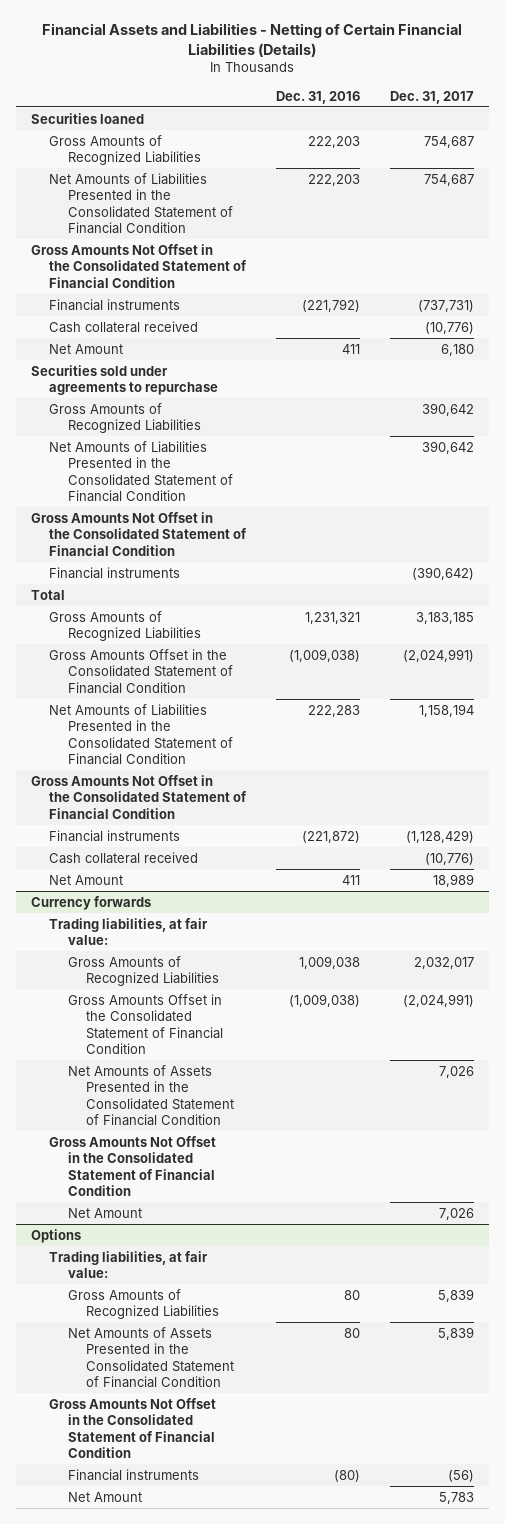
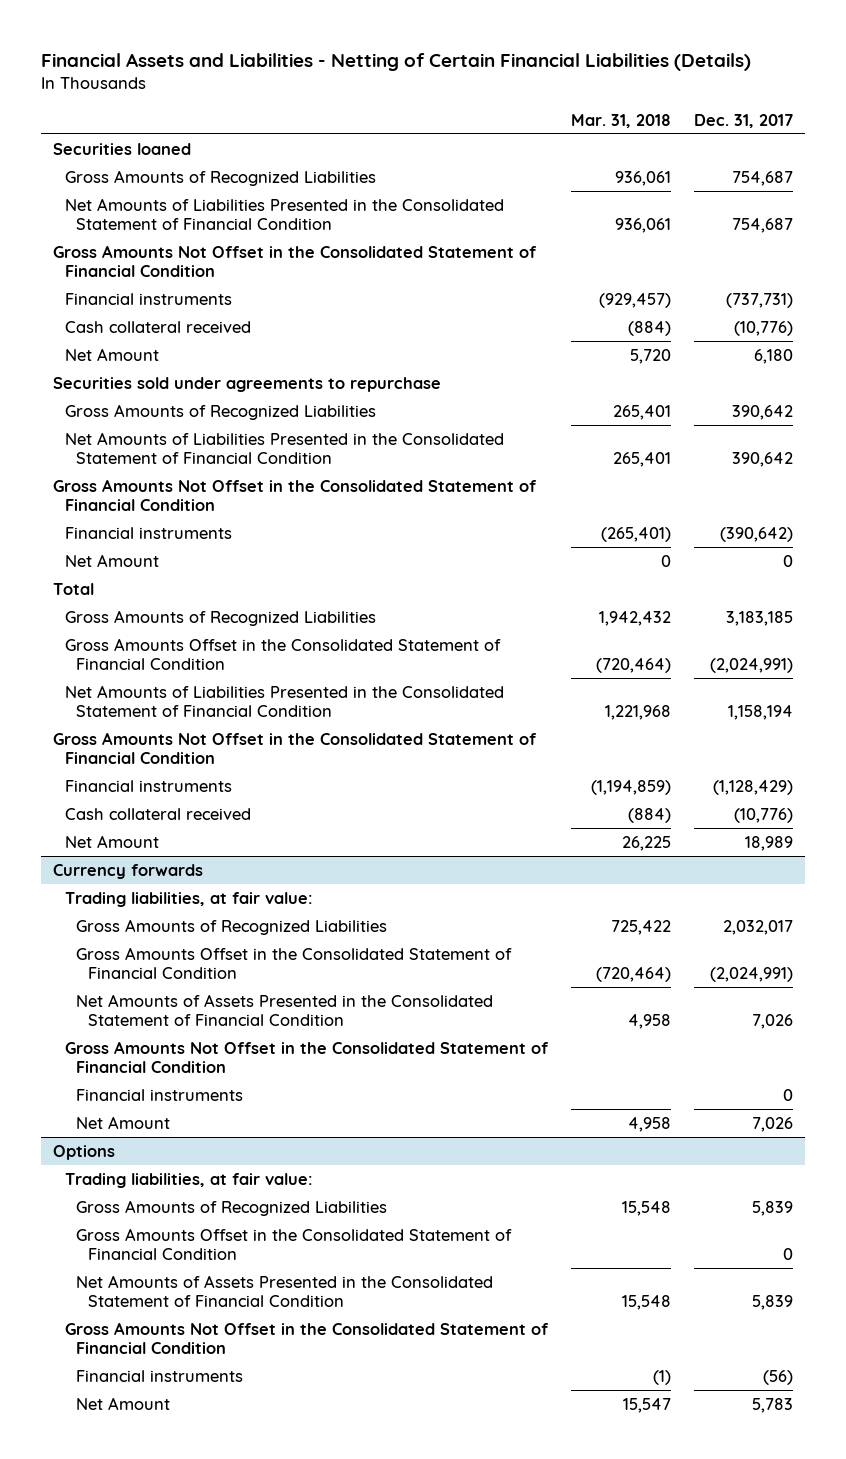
- | Dec. 31, 2016 | Dec. 31, 2017
+ | Mar. 31, 2018 | Dec. 31, 2017
+ Net Amount | 0 | 0
@ Currency forwards
+ Financial instruments | | 0
@ Options
+ Gross Amounts Offset in the Consolidated Statement of Financial Condition | | 0

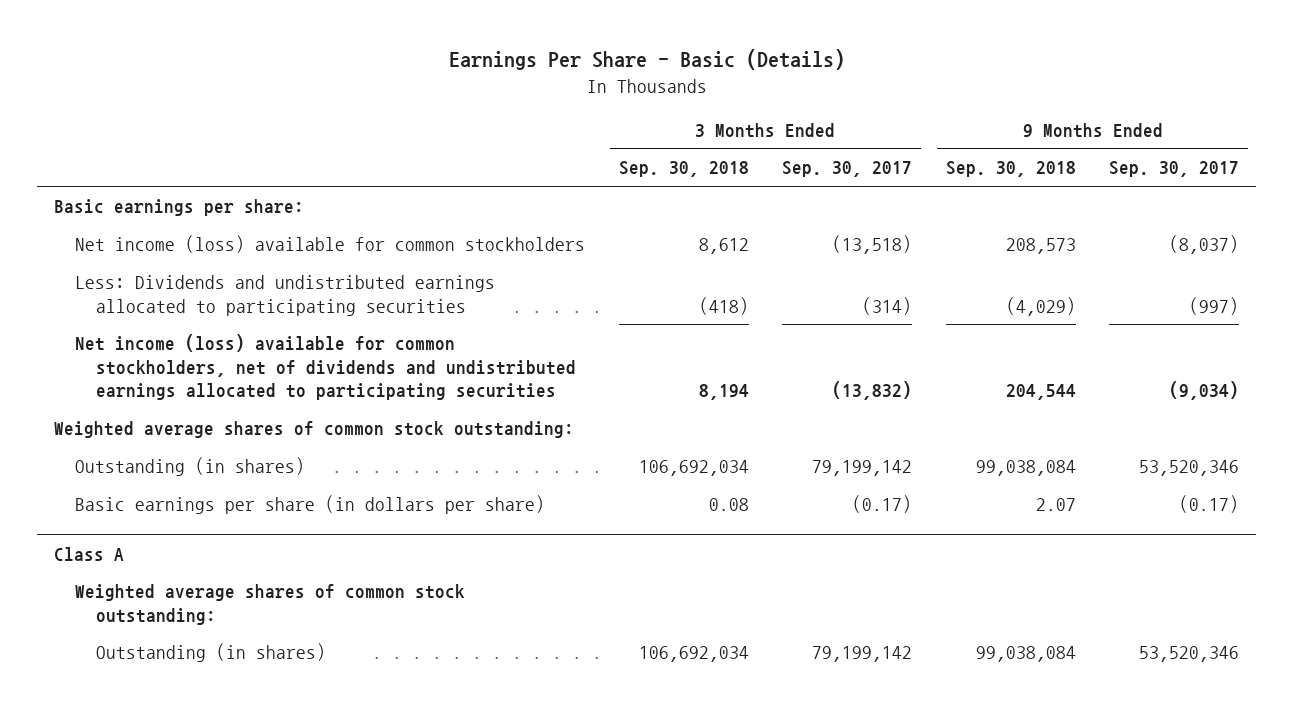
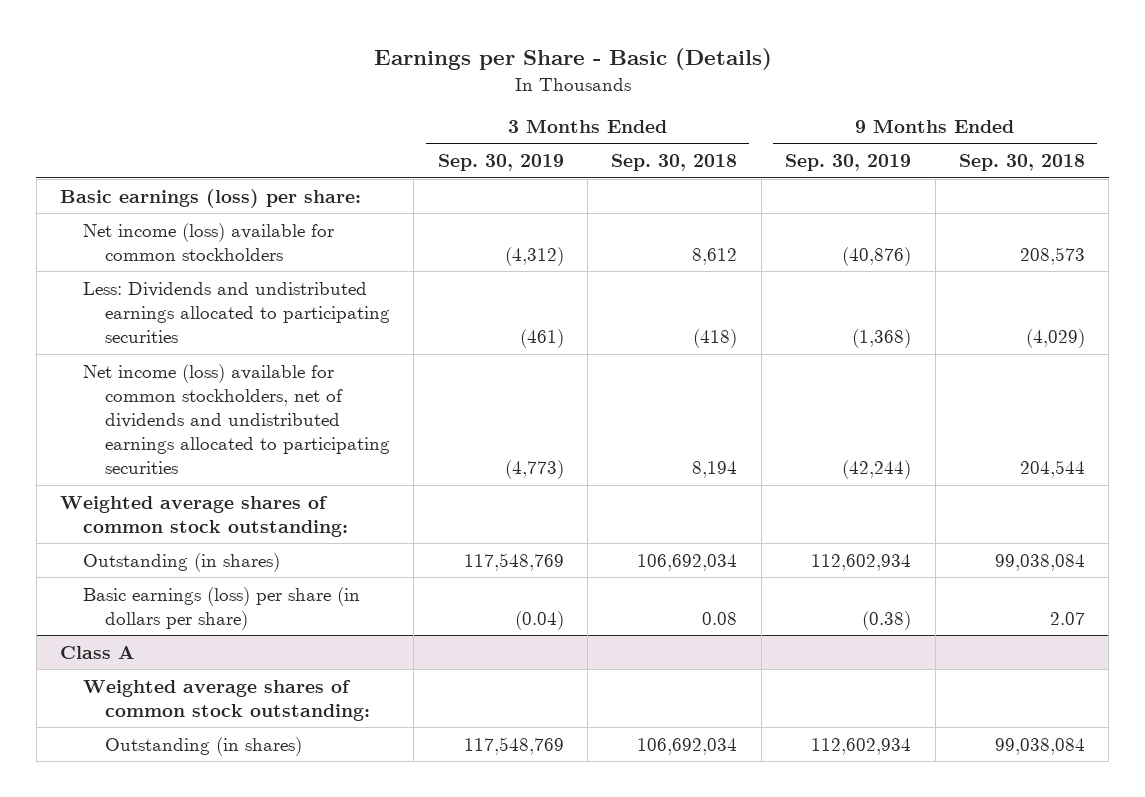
- Earnings Per Share - Basic (Details)
+ Earnings per Share - Basic (Details)
- | 3 Months Ended Sep. 30, 2018 | 3 Months Ended Sep. 30, 2017 | 9 Months Ended Sep. 30, 2018 | 9 Months Ended Sep. 30, 2017
+ | 3 Months Ended Sep. 30, 2019 | 3 Months Ended Sep. 30, 2018 | 9 Months Ended Sep. 30, 2019 | 9 Months Ended Sep. 30, 2018
- Basic earnings per share:
+ Basic earnings (loss) per share:
- Basic earnings per share (in dollars per share) | 0.08 | (0.17) | 2.07 | (0.17)
+ Basic earnings (loss) per share (in dollars per share) | (0.04) | 0.08 | (0.38) | 2.07

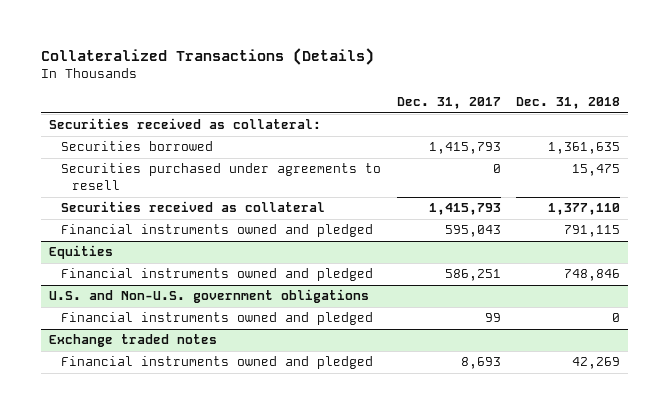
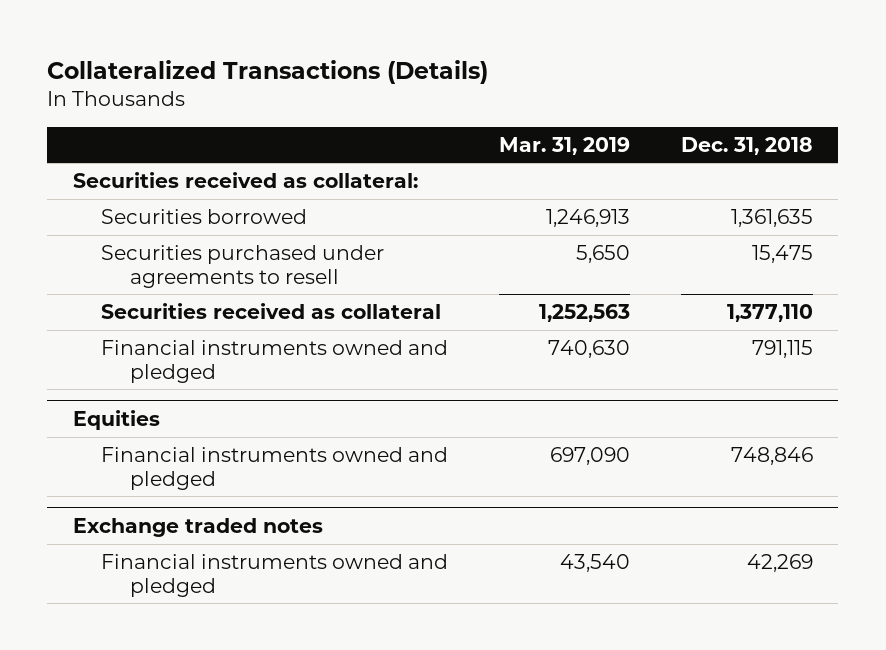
- | Dec. 31, 2017 | Dec. 31, 2018
+ | Mar. 31, 2019 | Dec. 31, 2018
- U.S. and Non-U.S. government obligations
- Financial instruments owned and pledged | 99 | 0

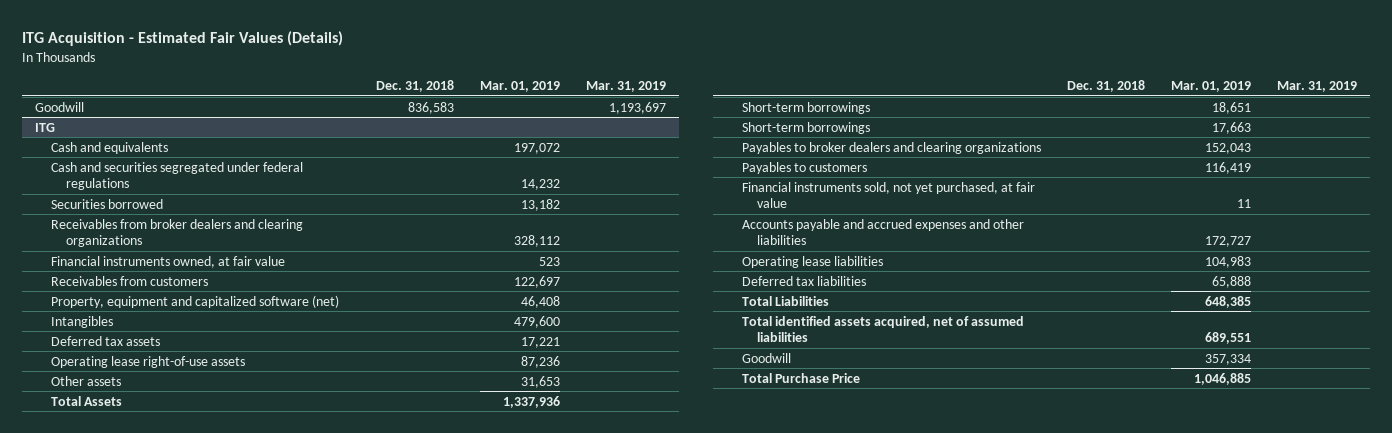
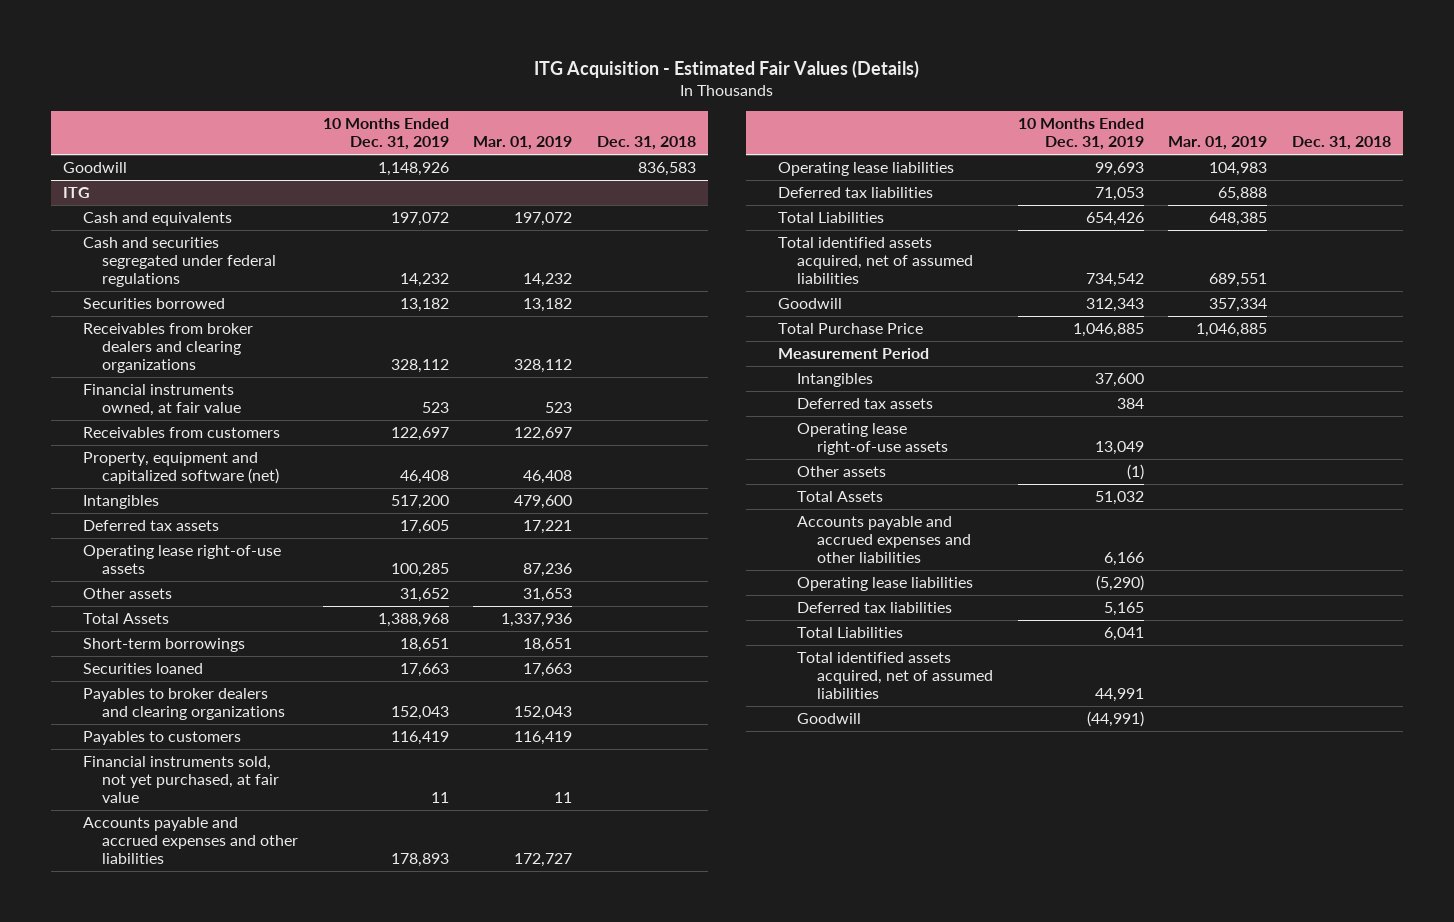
- | Dec. 31, 2018 | Mar. 01, 2019 | Mar. 31, 2019
+ | 10 Months Ended Dec. 31, 2019 | Mar. 01, 2019 | Dec. 31, 2018
@ ITG
- Short-term borrowings | | 17,663 |
+ Securities loaned | 17,663 | 17,663 |
+ Measurement Period
+ Intangibles | 37,600 | |
+ Deferred tax assets | 384 | |
+ Operating lease right-of-use assets | 13,049 | |
+ Other assets | (1) | |
+ Total Assets | 51,032 | |
+ Accounts payable and accrued expenses and other liabilities | 6,166 | |
+ Operating lease liabilities | (5,290) | |
+ Deferred tax liabilities | 5,165 | |
+ Total Liabilities | 6,041 | |
+ Total identified assets acquired, net of assumed liabilities | 44,991 | |
+ Goodwill | (44,991) | |

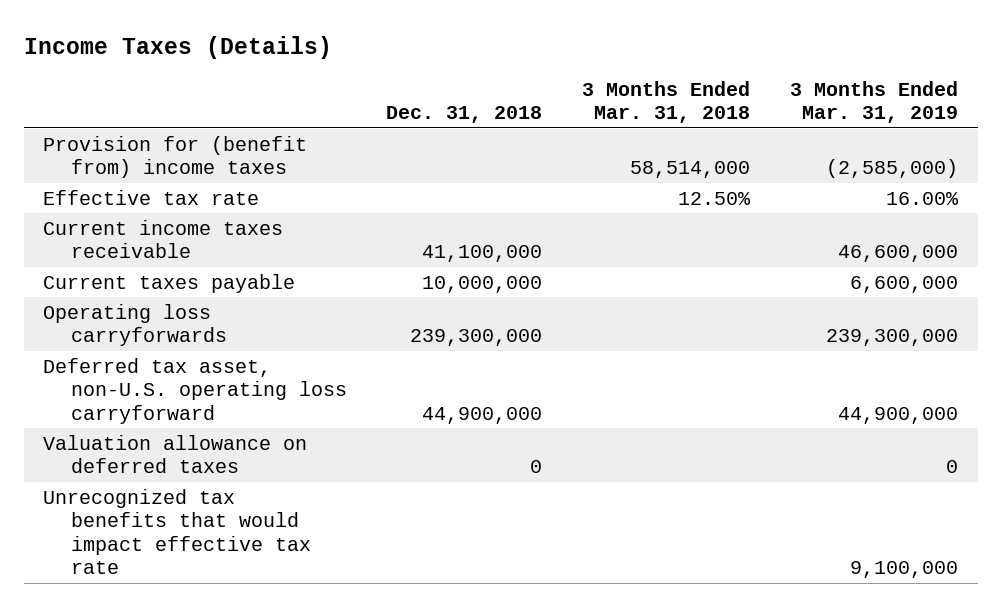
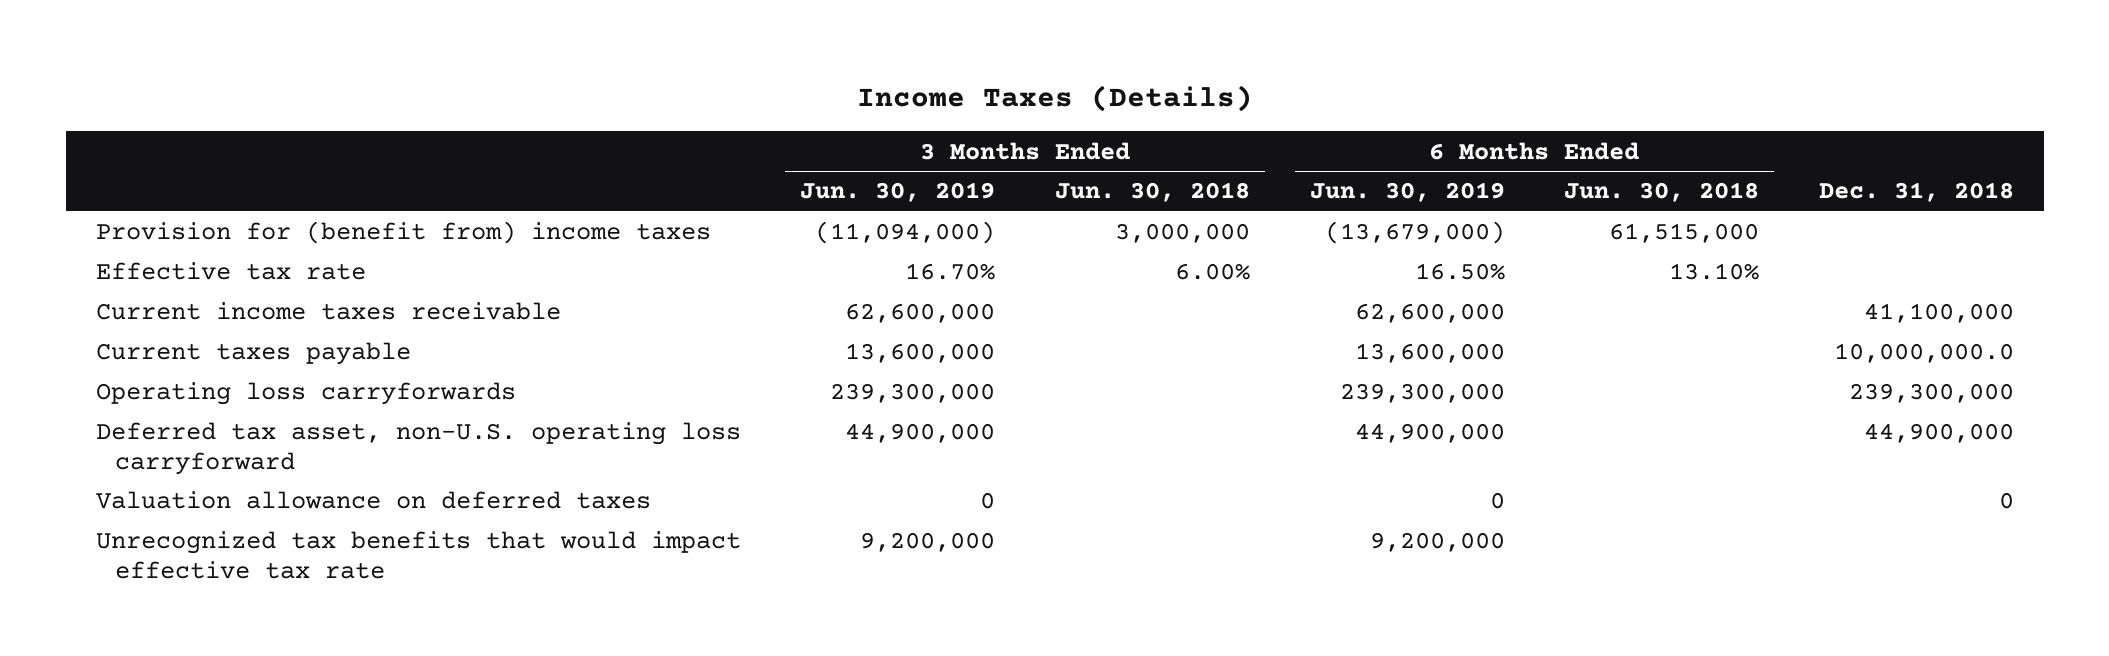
- | Dec. 31, 2018 | 3 Months Ended Mar. 31, 2018 | 3 Months Ended Mar. 31, 2019
+ | 3 Months Ended Jun. 30, 2019 | 3 Months Ended Jun. 30, 2018 | 6 Months Ended Jun. 30, 2019 | 6 Months Ended Jun. 30, 2018 | Dec. 31, 2018
- Current taxes payable | 10,000,000 | | 6,600,000
+ Current taxes payable | 13,600,000 | | 13,600,000 | | 10,000,000.0

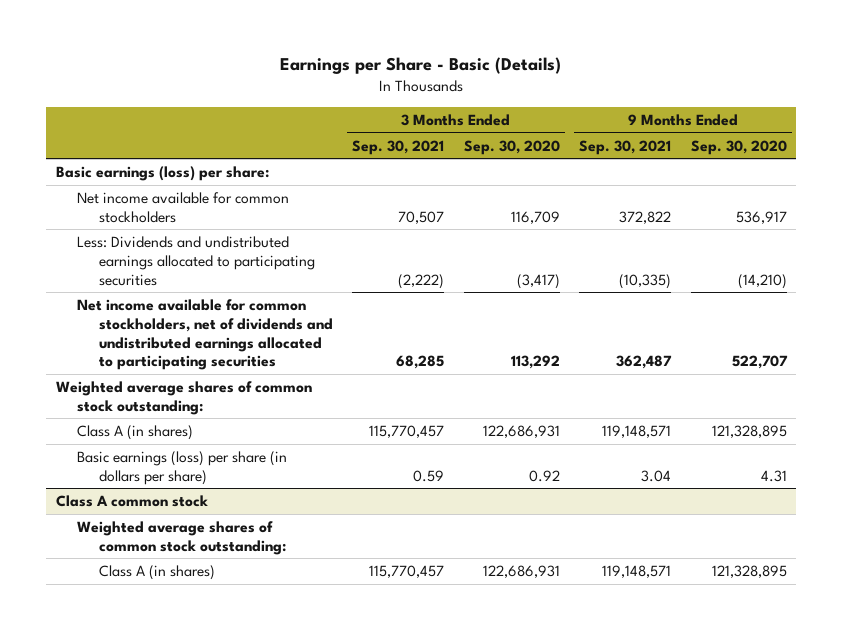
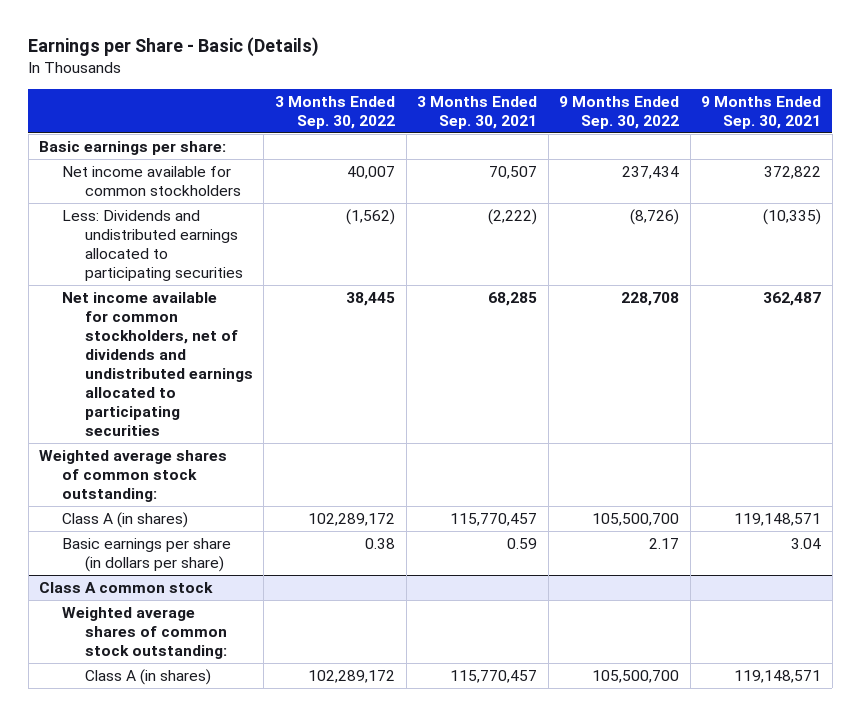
- | 3 Months Ended Sep. 30, 2021 | 3 Months Ended Sep. 30, 2020 | 9 Months Ended Sep. 30, 2021 | 9 Months Ended Sep. 30, 2020
+ | 3 Months Ended Sep. 30, 2022 | 3 Months Ended Sep. 30, 2021 | 9 Months Ended Sep. 30, 2022 | 9 Months Ended Sep. 30, 2021
- Basic earnings (loss) per share:
+ Basic earnings per share:
- Basic earnings (loss) per share (in dollars per share) | 0.59 | 0.92 | 3.04 | 4.31
+ Basic earnings per share (in dollars per share) | 0.38 | 0.59 | 2.17 | 3.04

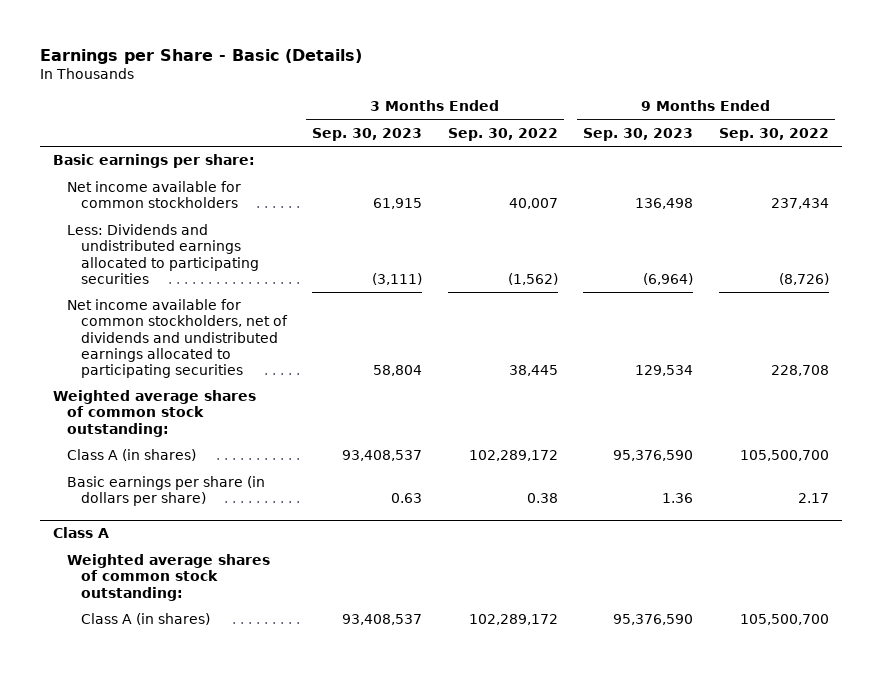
- | 3 Months Ended Sep. 30, 2022 | 3 Months Ended Sep. 30, 2021 | 9 Months Ended Sep. 30, 2022 | 9 Months Ended Sep. 30, 2021
+ | 3 Months Ended Sep. 30, 2023 | 3 Months Ended Sep. 30, 2022 | 9 Months Ended Sep. 30, 2023 | 9 Months Ended Sep. 30, 2022
- Class A common stock
+ Class A

